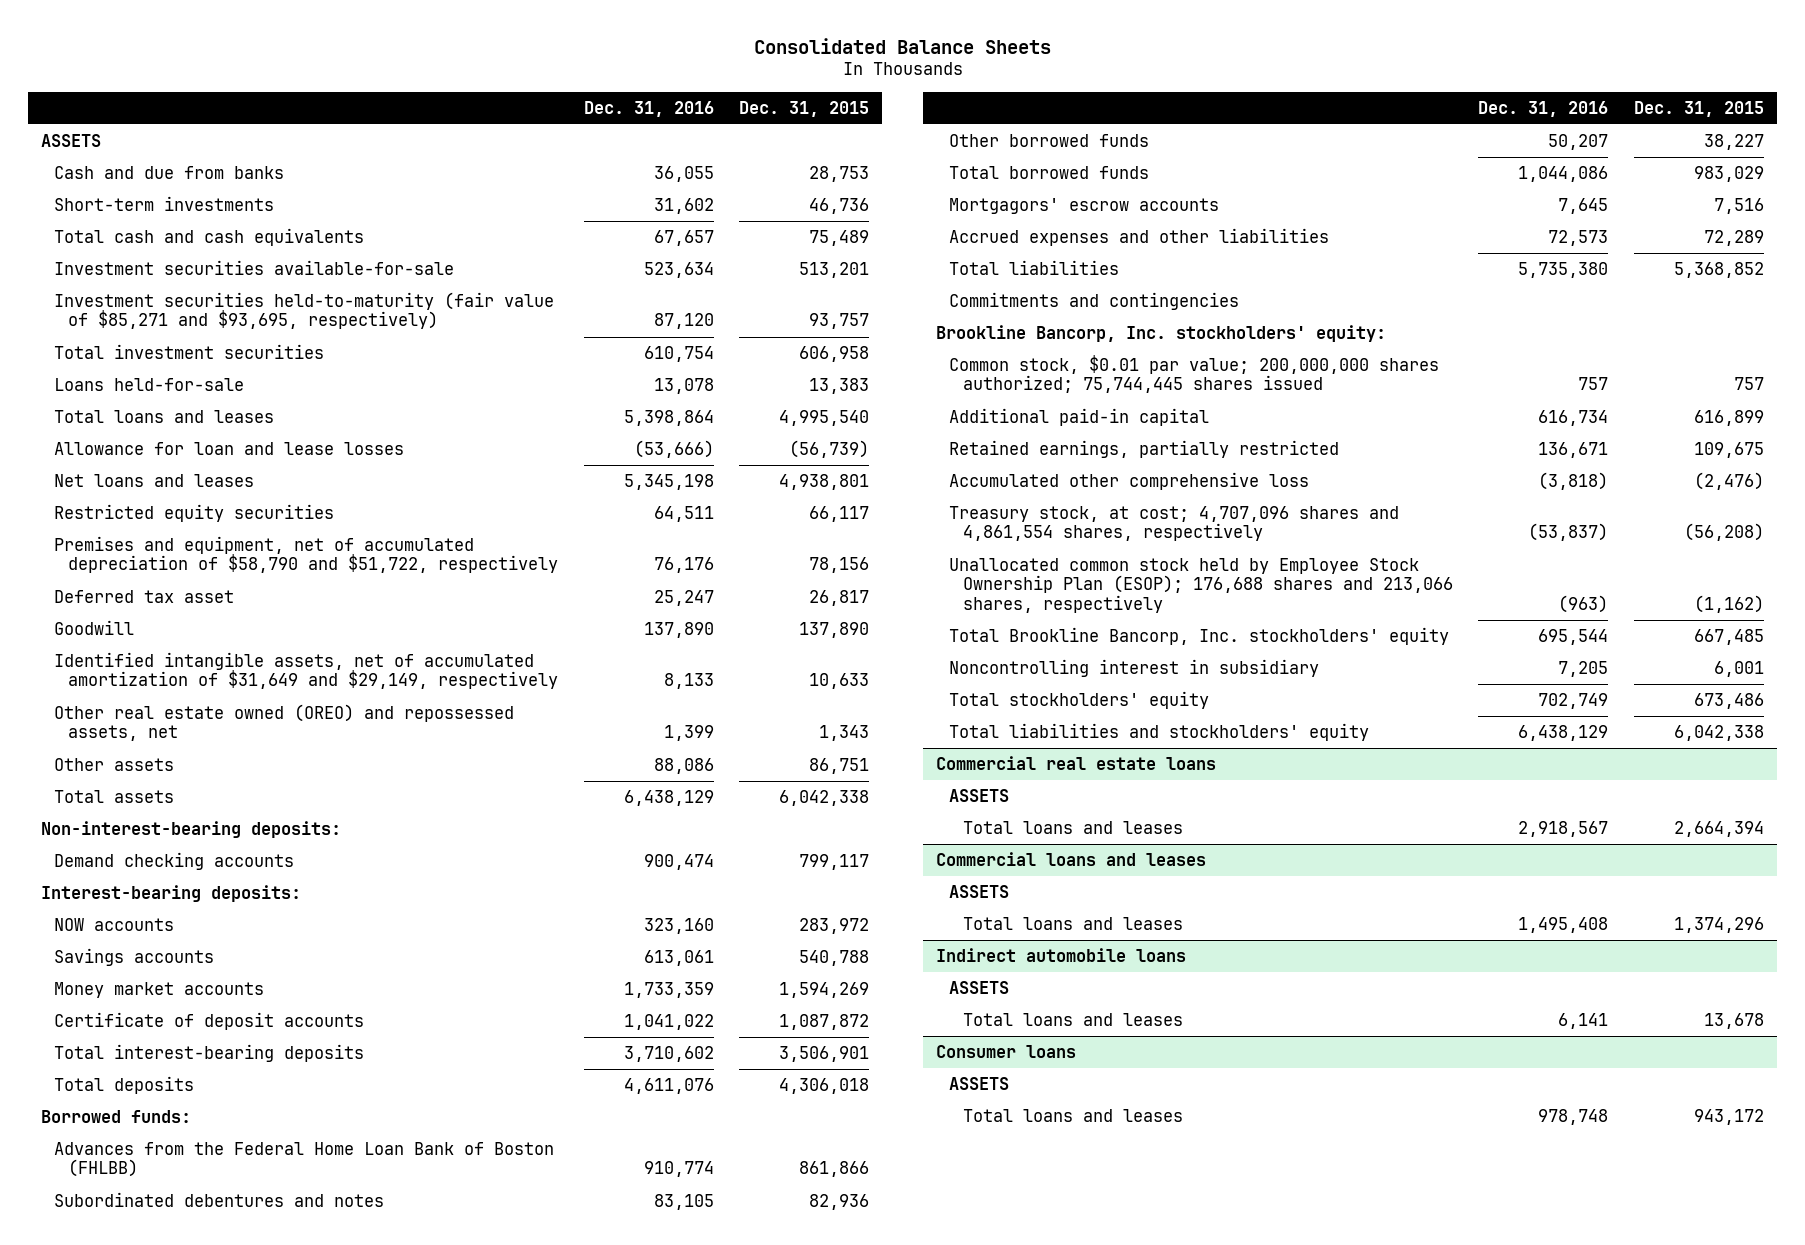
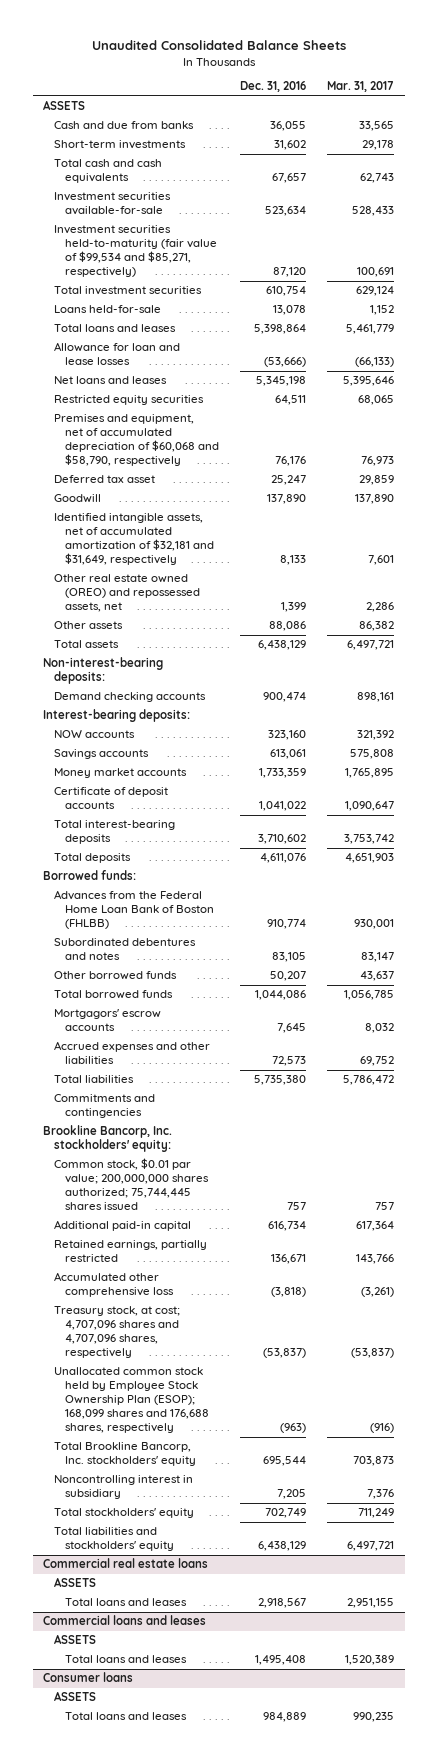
- Consolidated Balance Sheets
+ Unaudited Consolidated Balance Sheets
- | Dec. 31, 2016 | Dec. 31, 2015
+ | Dec. 31, 2016 | Mar. 31, 2017
- Investment securities held-to-maturity (fair value of $85,271 and $93,695, respectively) | 87,120 | 93,757
+ Investment securities held-to-maturity (fair value of $99,534 and $85,271, respectively) | 87,120 | 100,691
- Premises and equipment, net of accumulated depreciation of $58,790 and $51,722, respectively | 76,176 | 78,156
+ Premises and equipment, net of accumulated depreciation of $60,068 and $58,790, respectively | 76,176 | 76,973
- Identified intangible assets, net of accumulated amortization of $31,649 and $29,149, respectively | 8,133 | 10,633
+ Identified intangible assets, net of accumulated amortization of $32,181 and $31,649, respectively | 8,133 | 7,601
- Treasury stock, at cost; 4,707,096 shares and 4,861,554 shares, respectively | (53,837) | (56,208)
- Unallocated common stock held by Employee Stock Ownership Plan (ESOP); 176,688 shares and 213,066 shares, respectively | (963) | (1,162)
+ Treasury stock, at cost; 4,707,096 shares and 4,707,096 shares, respectively | (53,837) | (53,837)
+ Unallocated common stock held by Employee Stock Ownership Plan (ESOP); 168,099 shares and 176,688 shares, respectively | (963) | (916)
- Indirect automobile loans
- ASSETS
- Total loans and leases | 6,141 | 13,678
@ Consumer loans
- Total loans and leases | 978,748 | 943,172
+ Total loans and leases | 984,889 | 990,235

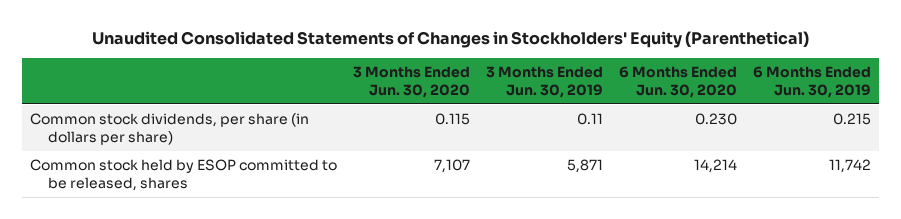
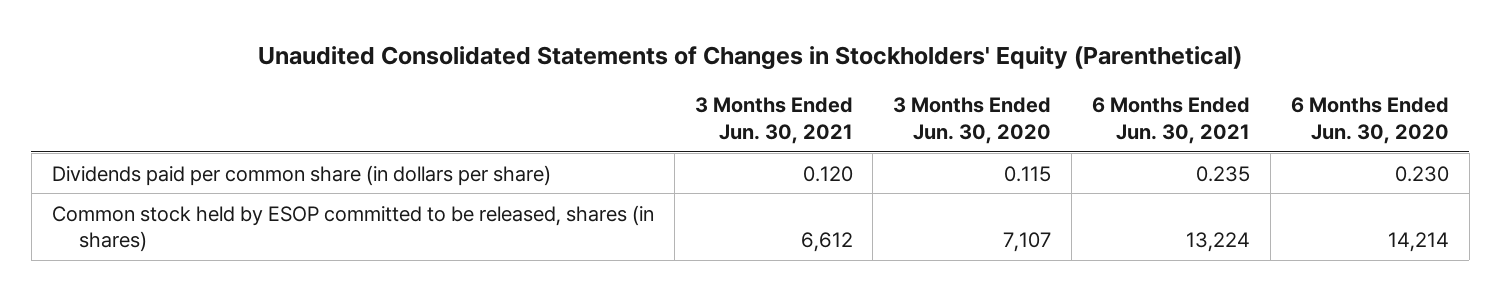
- | 3 Months Ended Jun. 30, 2020 | 3 Months Ended Jun. 30, 2019 | 6 Months Ended Jun. 30, 2020 | 6 Months Ended Jun. 30, 2019
+ | 3 Months Ended Jun. 30, 2021 | 3 Months Ended Jun. 30, 2020 | 6 Months Ended Jun. 30, 2021 | 6 Months Ended Jun. 30, 2020
- Common stock dividends, per share (in dollars per share) | 0.115 | 0.11 | 0.230 | 0.215
- Common stock held by ESOP committed to be released, shares | 7,107 | 5,871 | 14,214 | 11,742
+ Dividends paid per common share (in dollars per share) | 0.120 | 0.115 | 0.235 | 0.230
+ Common stock held by ESOP committed to be released, shares (in shares) | 6,612 | 7,107 | 13,224 | 14,214

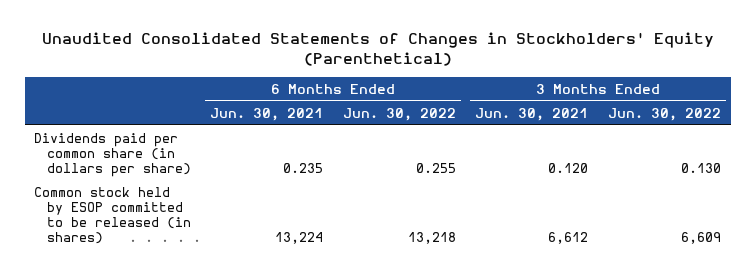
- | 3 Months Ended Jun. 30, 2021 | 3 Months Ended Jun. 30, 2020 | 6 Months Ended Jun. 30, 2021 | 6 Months Ended Jun. 30, 2020
+ | 6 Months Ended Jun. 30, 2021 | 6 Months Ended Jun. 30, 2022 | 3 Months Ended Jun. 30, 2021 | 3 Months Ended Jun. 30, 2022
- Common stock held by ESOP committed to be released, shares (in shares) | 6,612 | 7,107 | 13,224 | 14,214
+ Common stock held by ESOP committed to be released (in shares) | 13,224 | 13,218 | 6,612 | 6,609

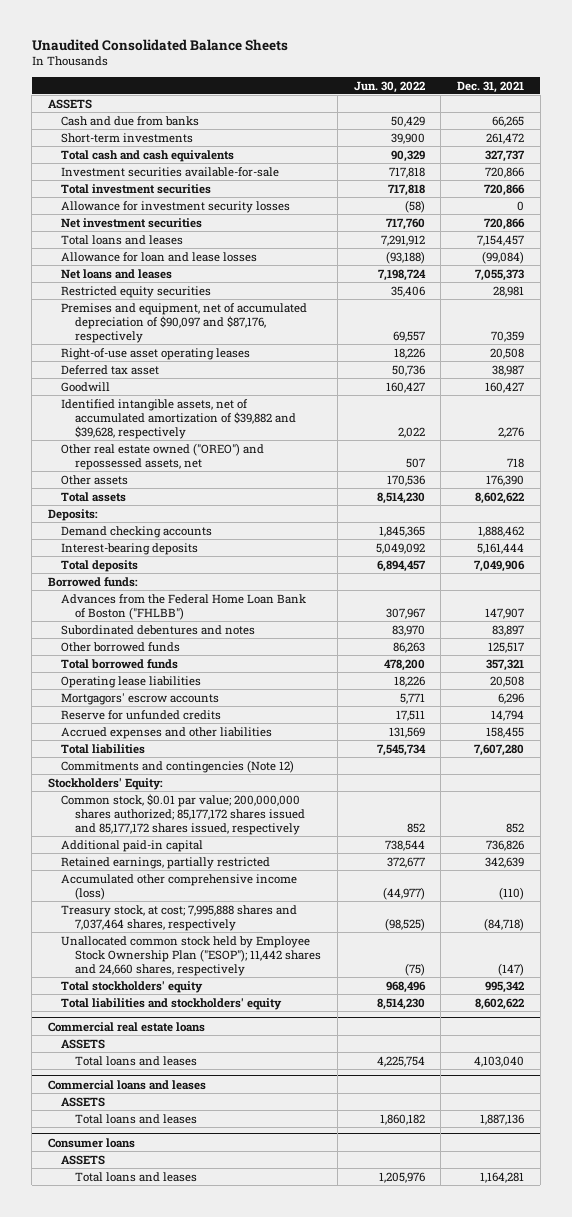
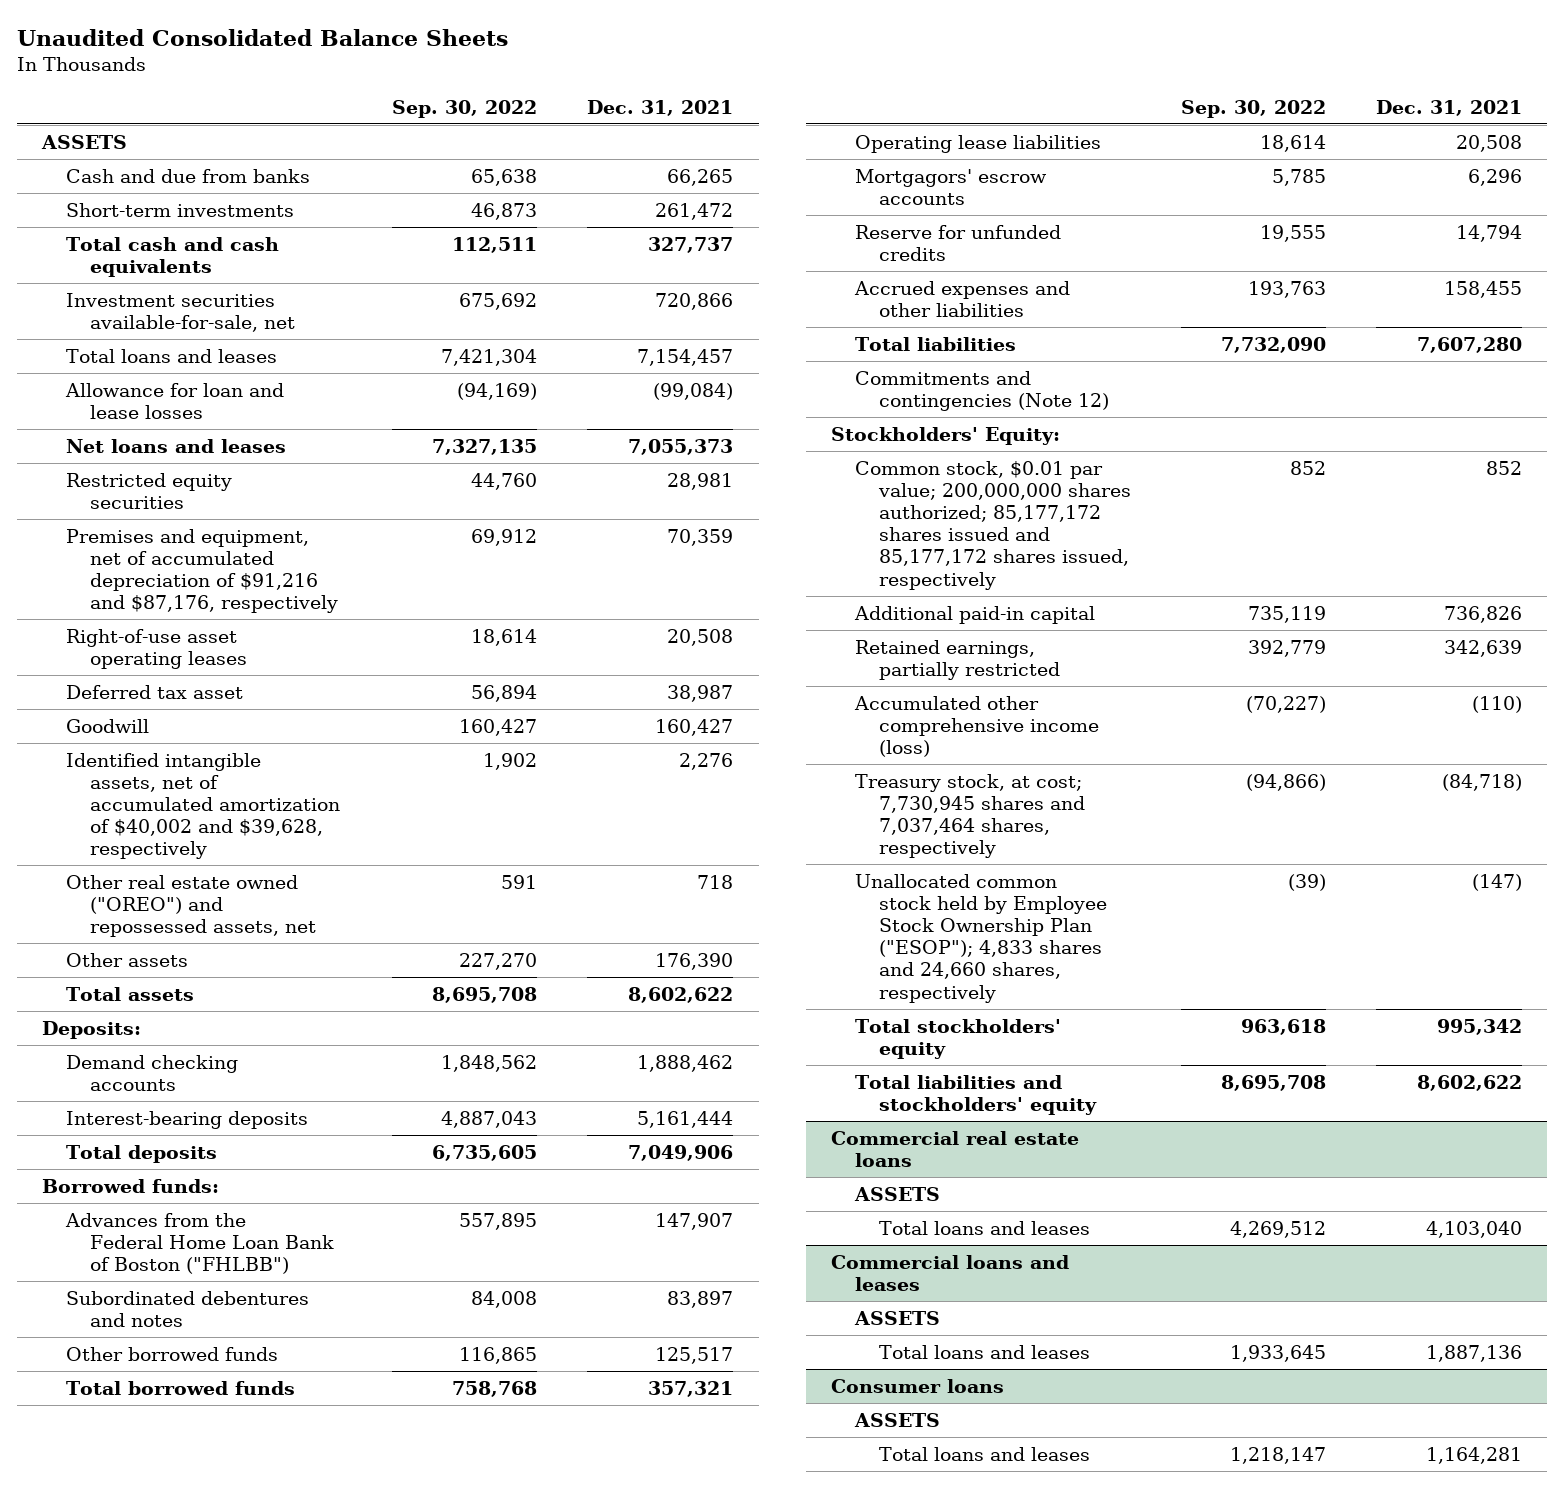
- | Jun. 30, 2022 | Dec. 31, 2021
+ | Sep. 30, 2022 | Dec. 31, 2021
- Investment securities available-for-sale | 717,818 | 720,866
- Total investment securities | 717,818 | 720,866
- Allowance for investment security losses | (58) | 0
- Net investment securities | 717,760 | 720,866
+ Investment securities available-for-sale, net | 675,692 | 720,866
- Premises and equipment, net of accumulated depreciation of $90,097 and $87,176, respectively | 69,557 | 70,359
+ Premises and equipment, net of accumulated depreciation of $91,216 and $87,176, respectively | 69,912 | 70,359
- Identified intangible assets, net of accumulated amortization of $39,882 and $39,628, respectively | 2,022 | 2,276
+ Identified intangible assets, net of accumulated amortization of $40,002 and $39,628, respectively | 1,902 | 2,276
- Treasury stock, at cost; 7,995,888 shares and 7,037,464 shares, respectively | (98,525) | (84,718)
- Unallocated common stock held by Employee Stock Ownership Plan ("ESOP"); 11,442 shares and 24,660 shares, respectively | (75) | (147)
+ Treasury stock, at cost; 7,730,945 shares and 7,037,464 shares, respectively | (94,866) | (84,718)
+ Unallocated common stock held by Employee Stock Ownership Plan ("ESOP"); 4,833 shares and 24,660 shares, respectively | (39) | (147)

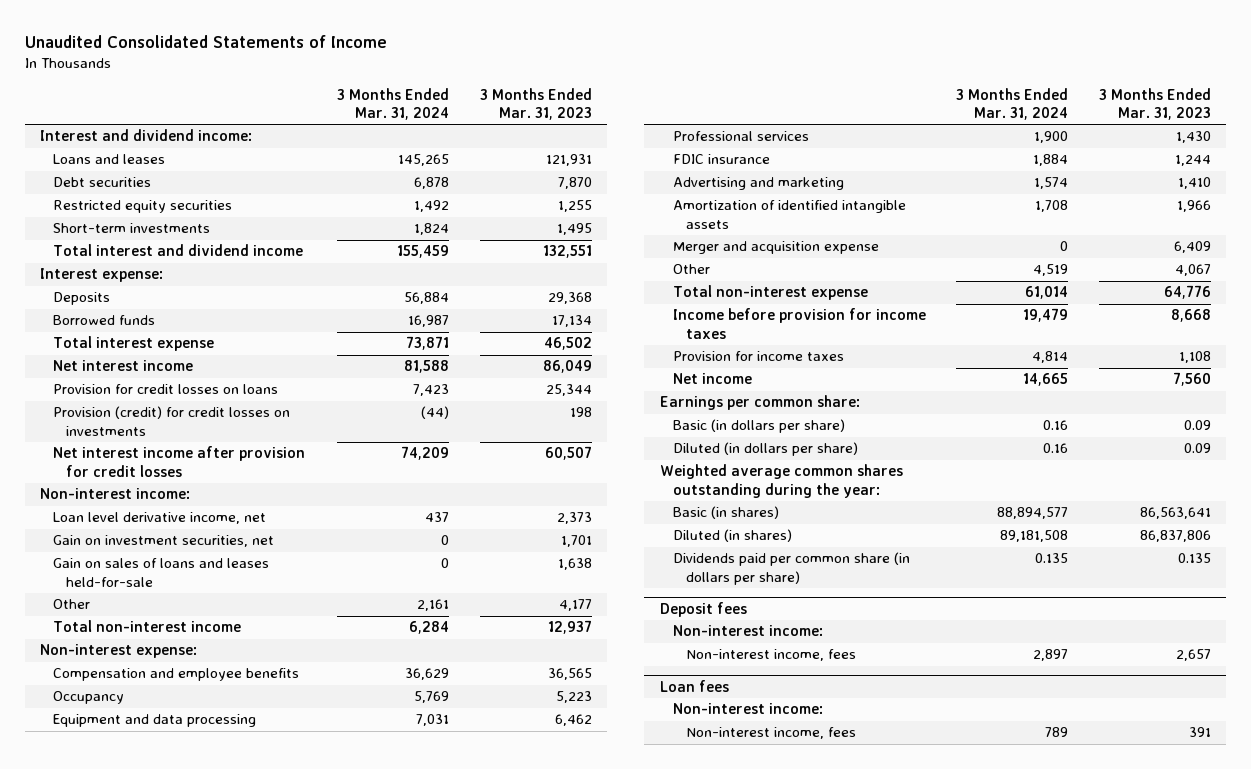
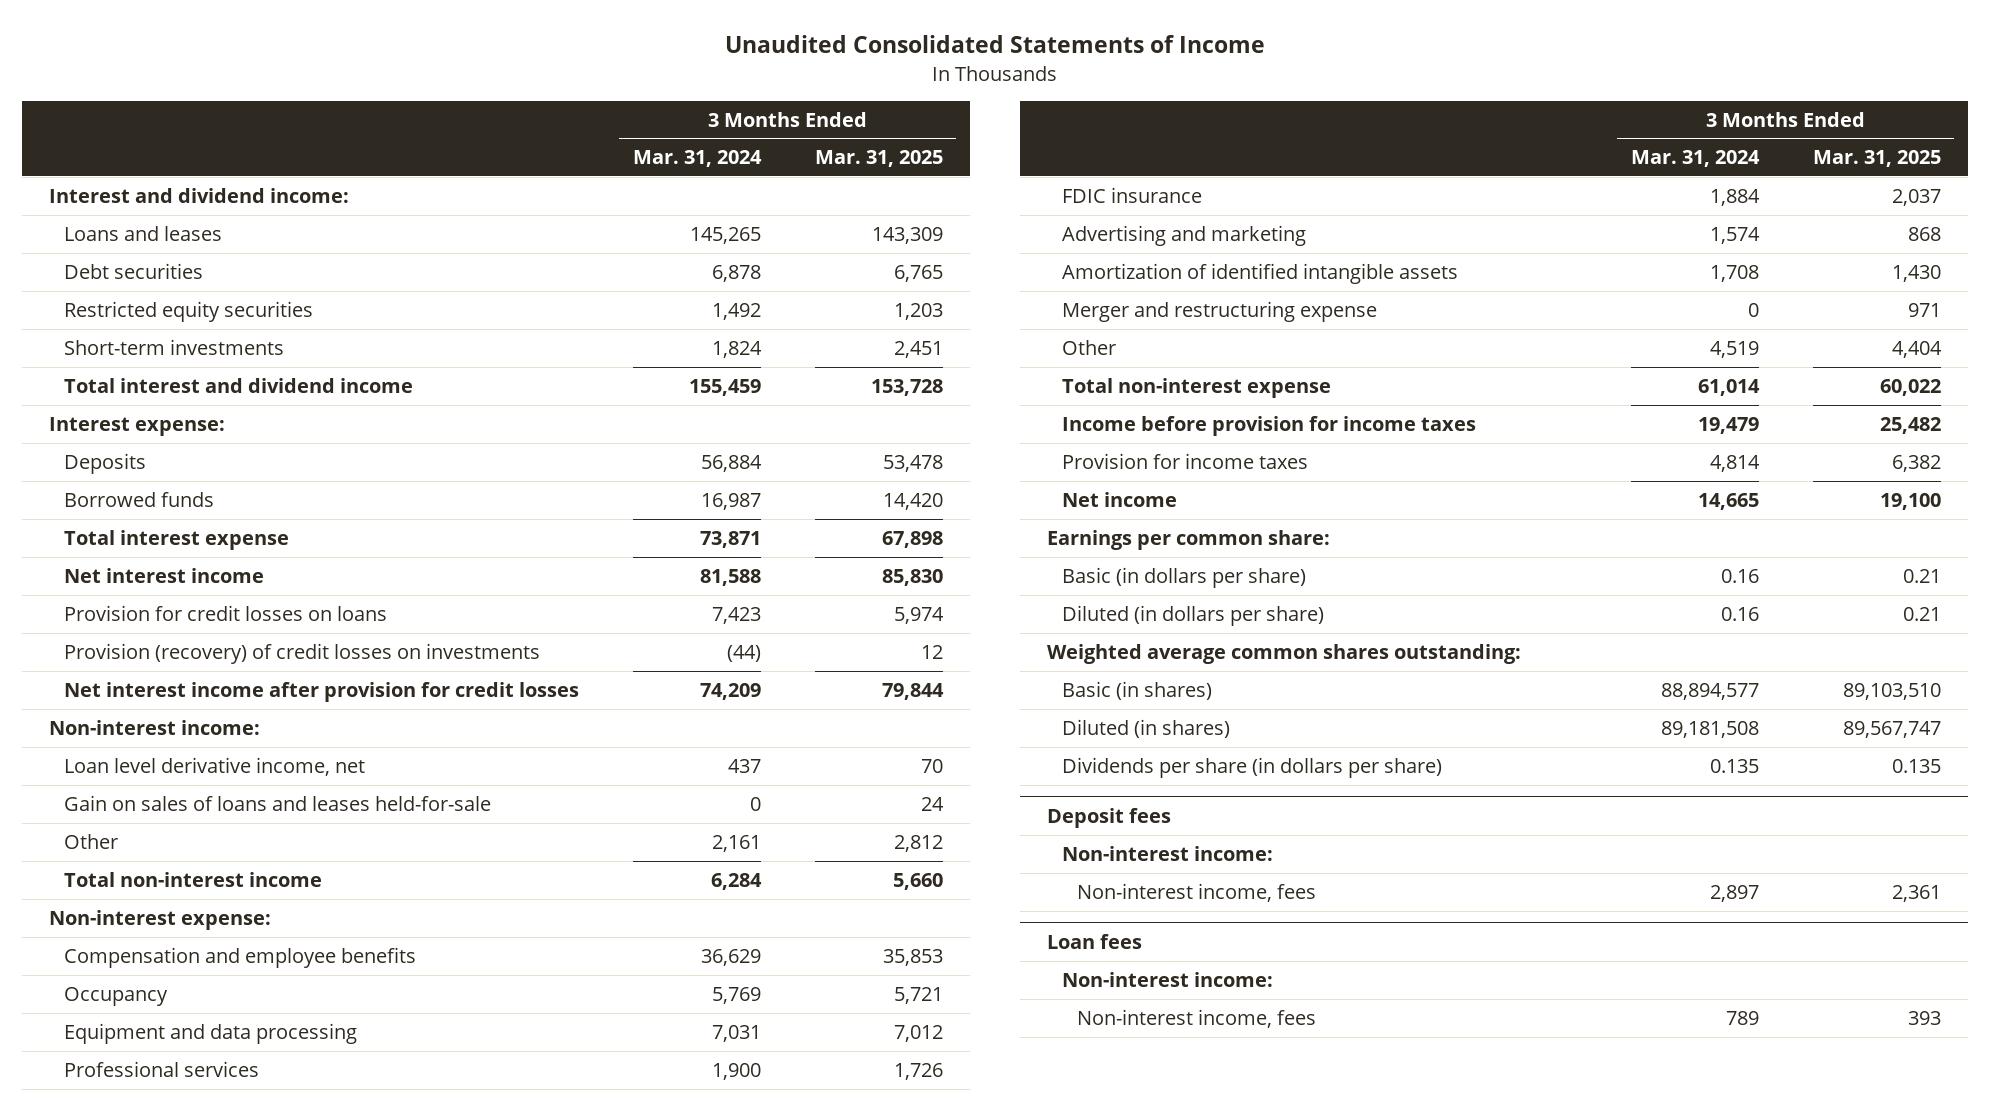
- | 3 Months Ended Mar. 31, 2024 | 3 Months Ended Mar. 31, 2023
+ | 3 Months Ended Mar. 31, 2024 | 3 Months Ended Mar. 31, 2025
- Provision (credit) for credit losses on investments | (44) | 198
+ Provision (recovery) of credit losses on investments | (44) | 12
- Gain on investment securities, net | 0 | 1,701
- Merger and acquisition expense | 0 | 6,409
+ Merger and restructuring expense | 0 | 971
- Weighted average common shares outstanding during the year:
+ Weighted average common shares outstanding:
- Dividends paid per common share (in dollars per share) | 0.135 | 0.135
+ Dividends per share (in dollars per share) | 0.135 | 0.135

